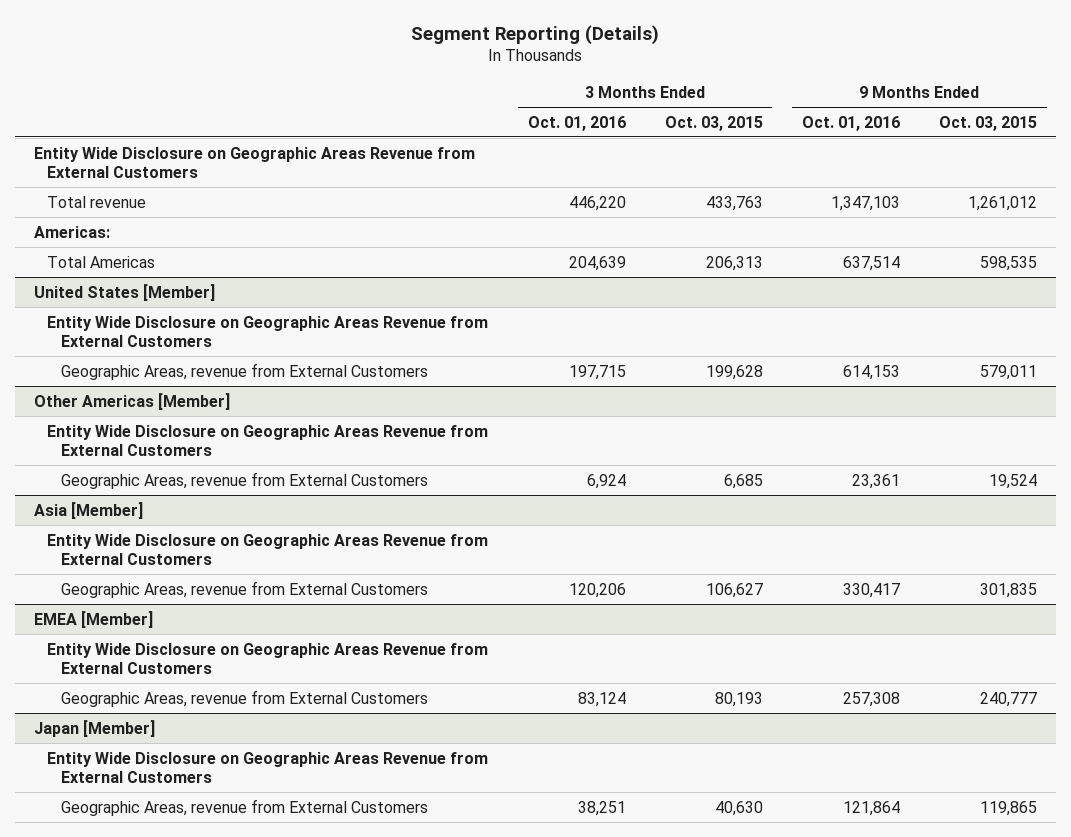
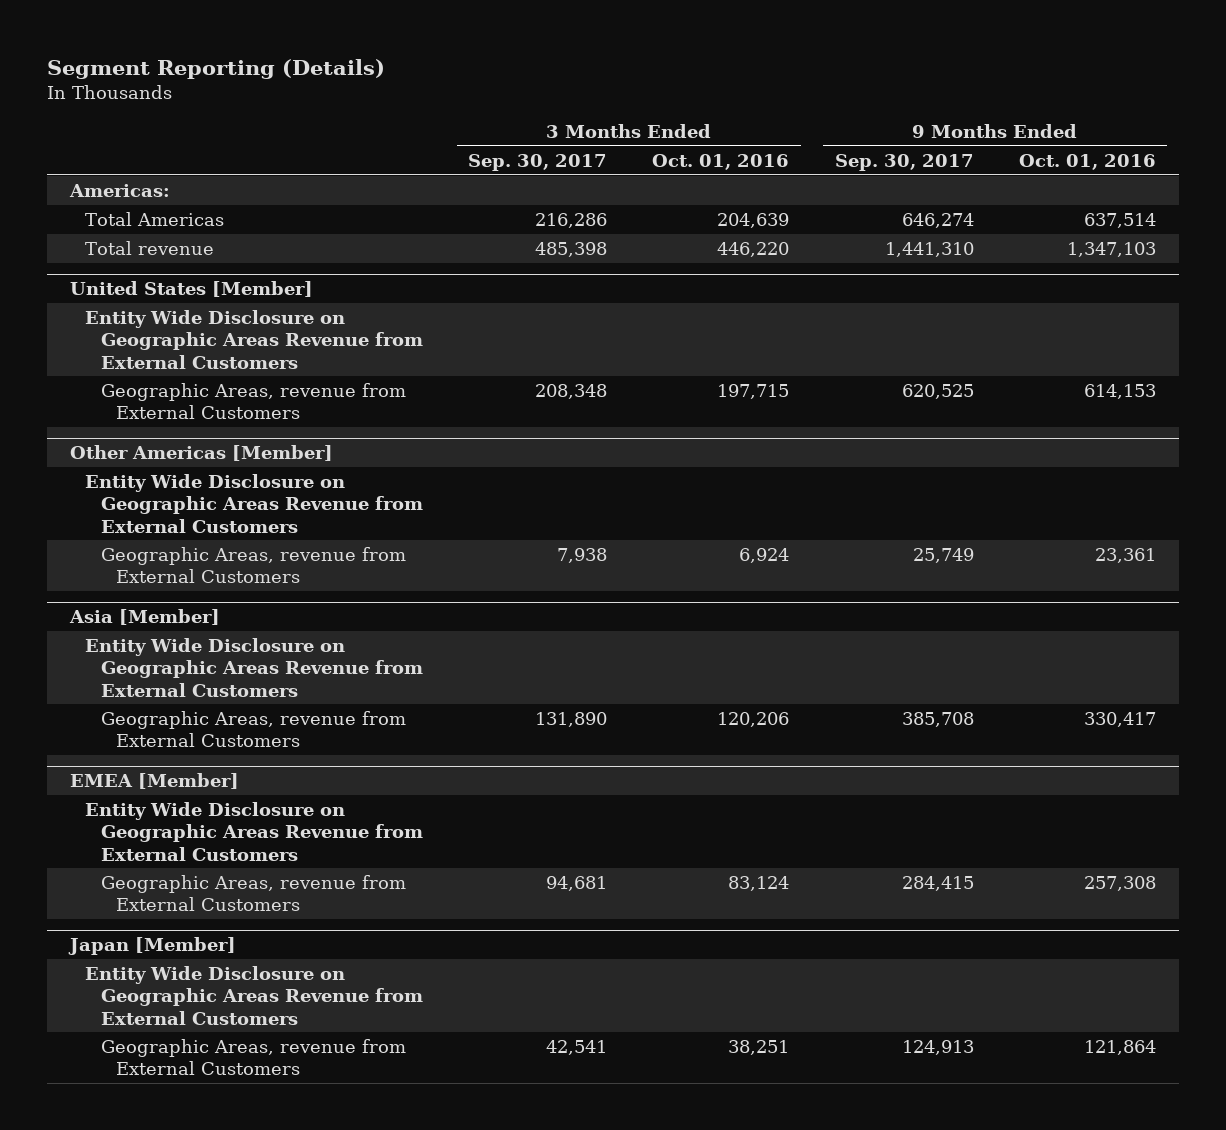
- | 3 Months Ended Oct. 01, 2016 | 3 Months Ended Oct. 03, 2015 | 9 Months Ended Oct. 01, 2016 | 9 Months Ended Oct. 03, 2015
+ | 3 Months Ended Sep. 30, 2017 | 3 Months Ended Oct. 01, 2016 | 9 Months Ended Sep. 30, 2017 | 9 Months Ended Oct. 01, 2016
- Entity Wide Disclosure on Geographic Areas Revenue from External Customers
moved down: Total revenue | 485,398 | 446,220 | 1,441,310 | 1,347,103

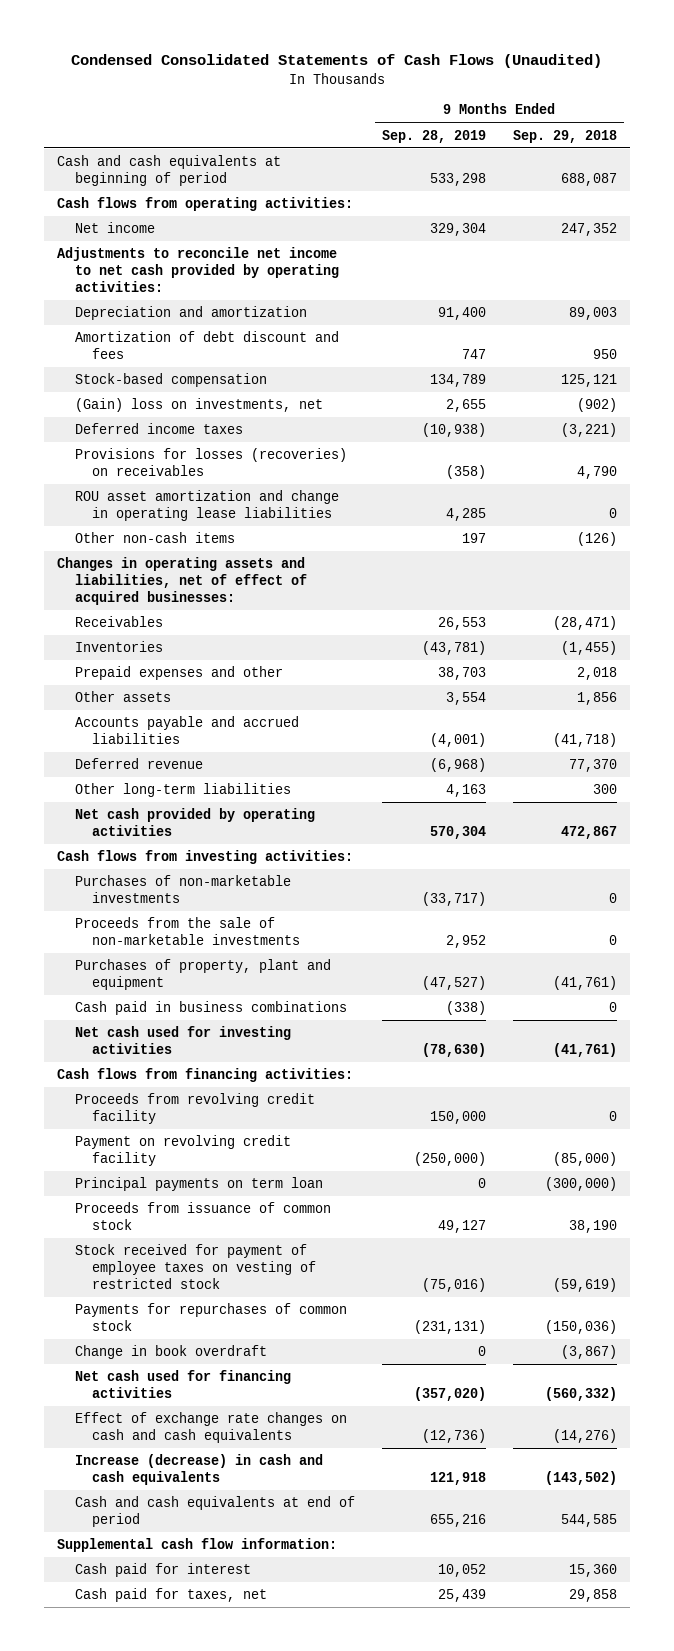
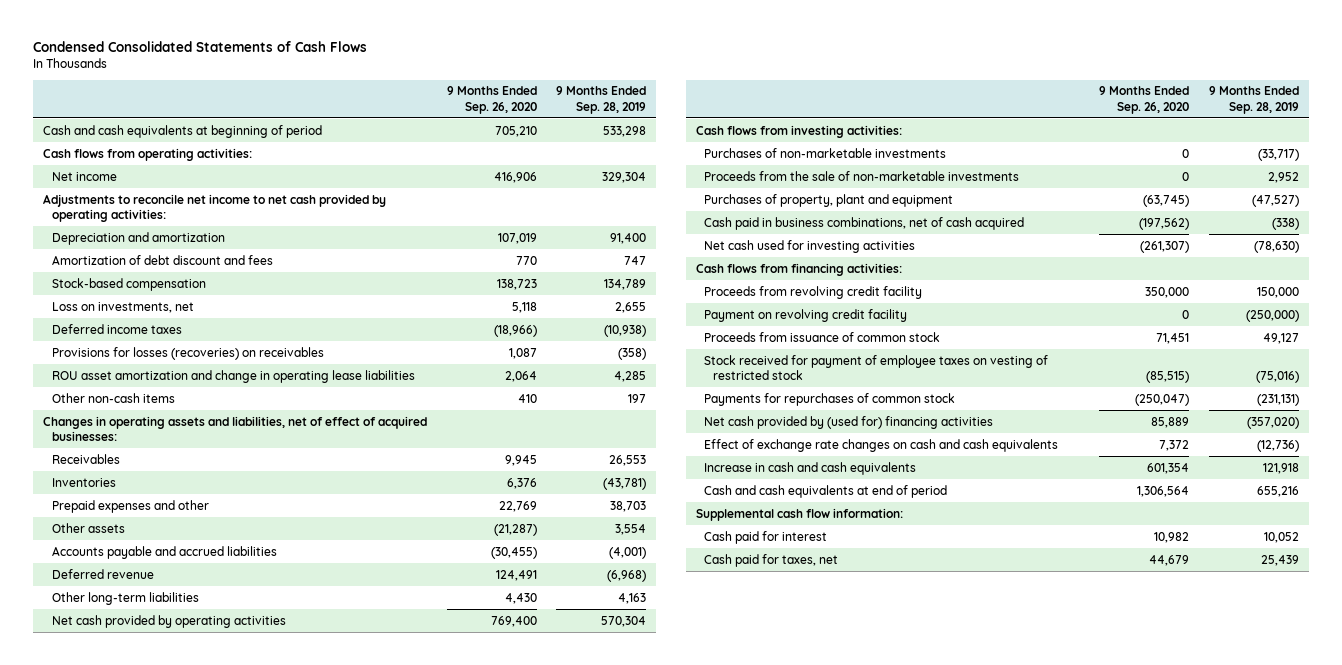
- Condensed Consolidated Statements of Cash Flows (Unaudited)
+ Condensed Consolidated Statements of Cash Flows
- | 9 Months Ended Sep. 28, 2019 | 9 Months Ended Sep. 29, 2018
+ | 9 Months Ended Sep. 26, 2020 | 9 Months Ended Sep. 28, 2019
- (Gain) loss on investments, net | 2,655 | (902)
+ Loss on investments, net | 5,118 | 2,655
- Cash paid in business combinations | (338) | 0
+ Cash paid in business combinations, net of cash acquired | (197,562) | (338)
- Principal payments on term loan | 0 | (300,000)
- Change in book overdraft | 0 | (3,867)
- Net cash used for financing activities | (357,020) | (560,332)
+ Net cash provided by (used for) financing activities | 85,889 | (357,020)
- Increase (decrease) in cash and cash equivalents | 121,918 | (143,502)
+ Increase in cash and cash equivalents | 601,354 | 121,918

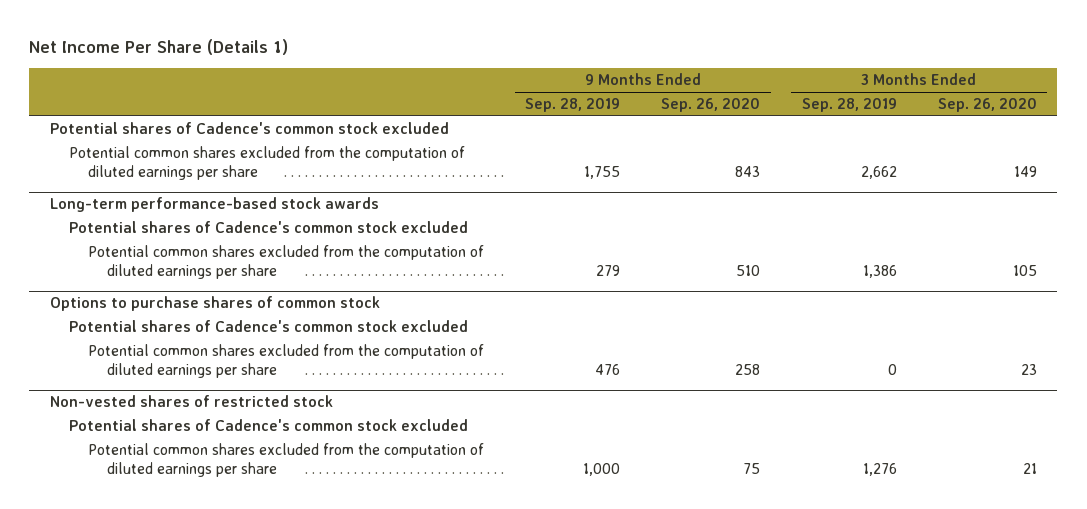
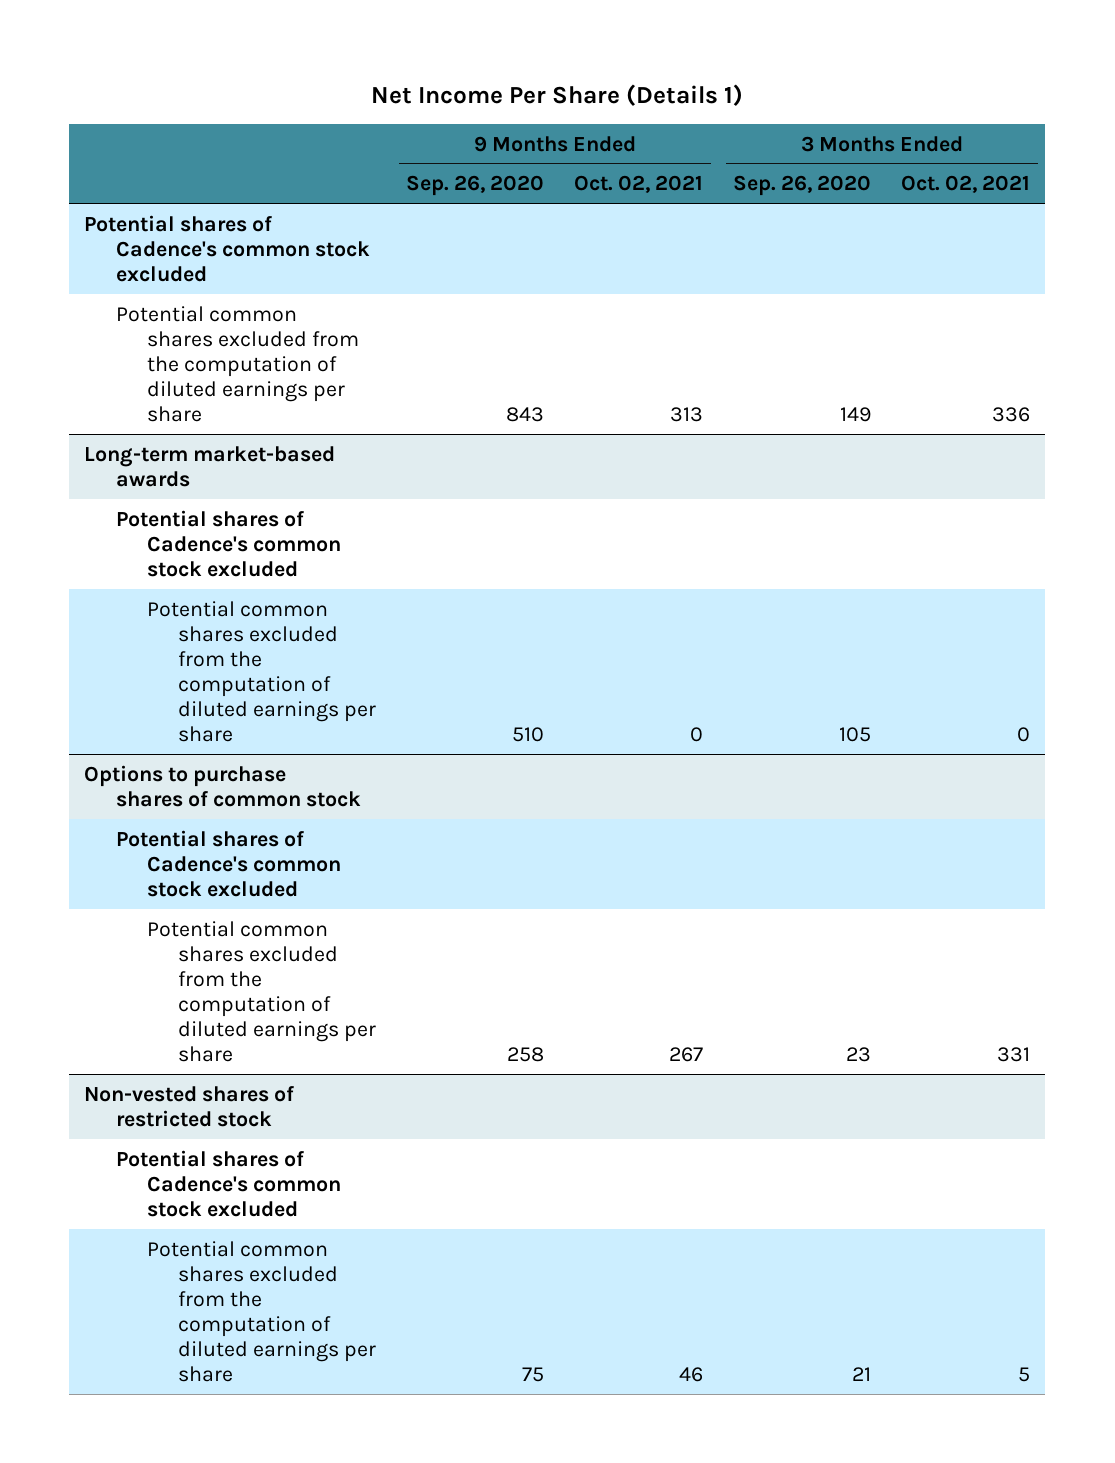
- | 9 Months Ended Sep. 28, 2019 | 9 Months Ended Sep. 26, 2020 | 3 Months Ended Sep. 28, 2019 | 3 Months Ended Sep. 26, 2020
+ | 9 Months Ended Sep. 26, 2020 | 9 Months Ended Oct. 02, 2021 | 3 Months Ended Sep. 26, 2020 | 3 Months Ended Oct. 02, 2021
- Long-term performance-based stock awards
+ Long-term market-based awards

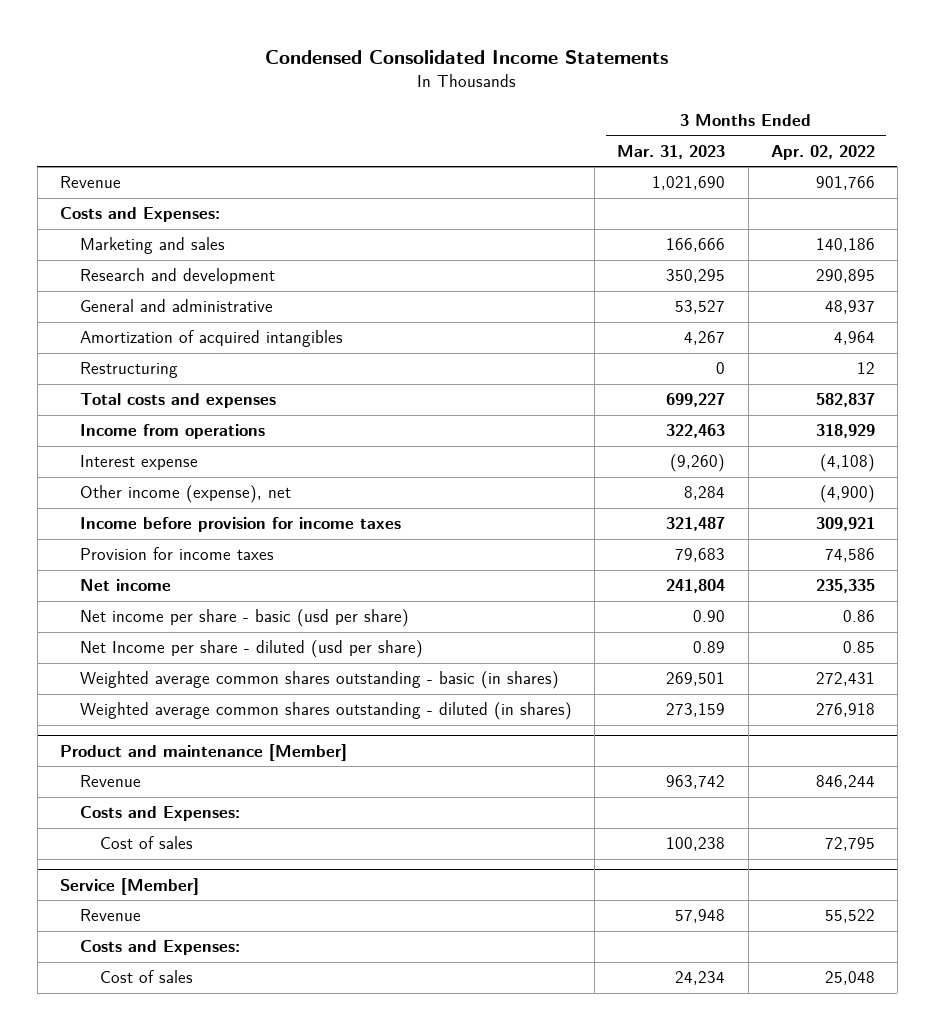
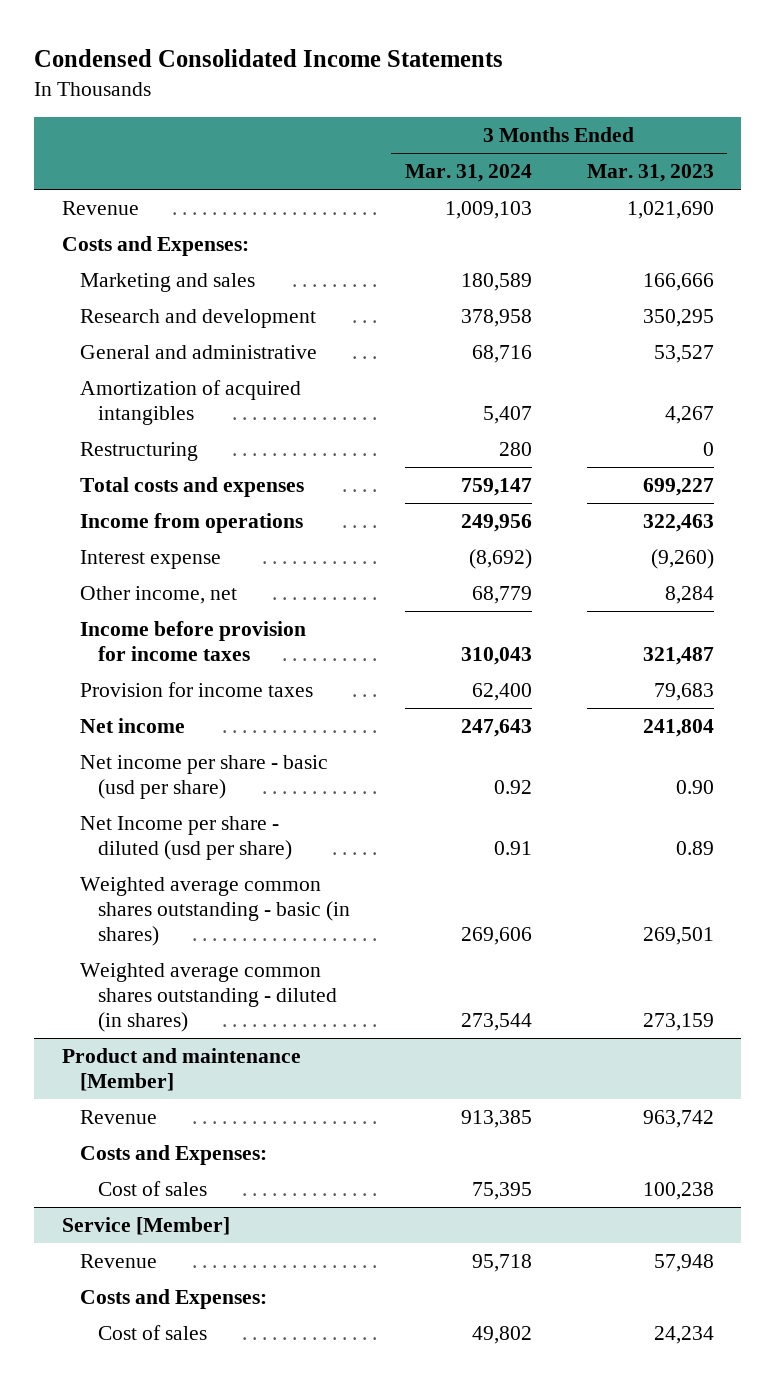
- | 3 Months Ended Mar. 31, 2023 | 3 Months Ended Apr. 02, 2022
+ | 3 Months Ended Mar. 31, 2024 | 3 Months Ended Mar. 31, 2023
- Other income (expense), net | 8,284 | (4,900)
+ Other income, net | 68,779 | 8,284

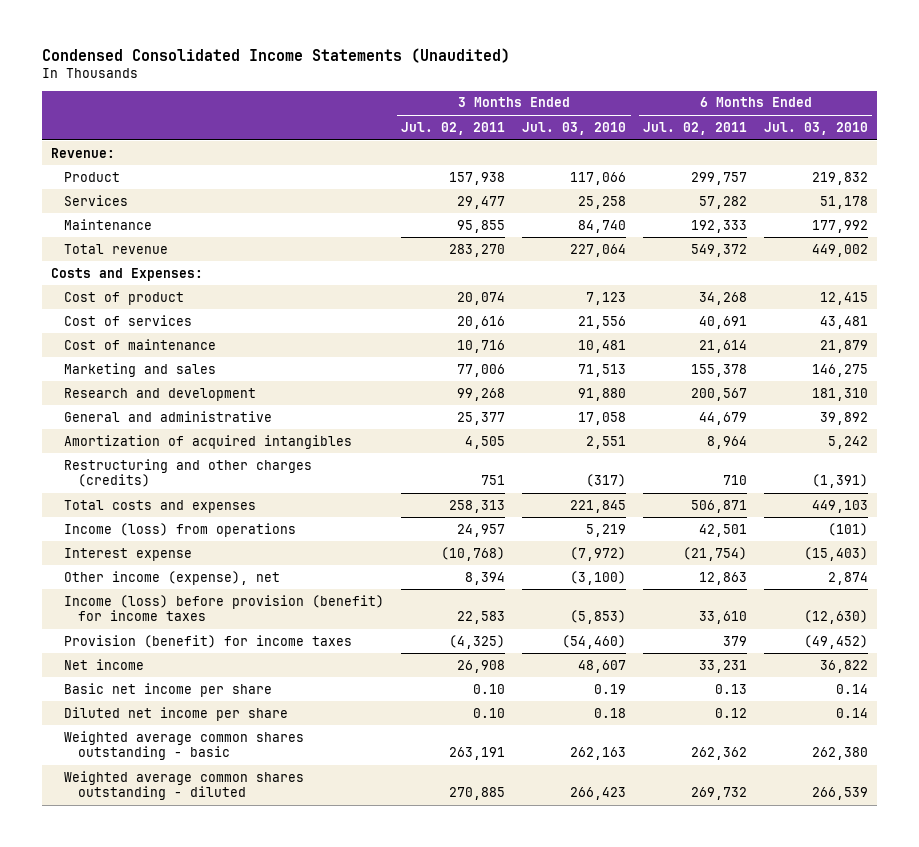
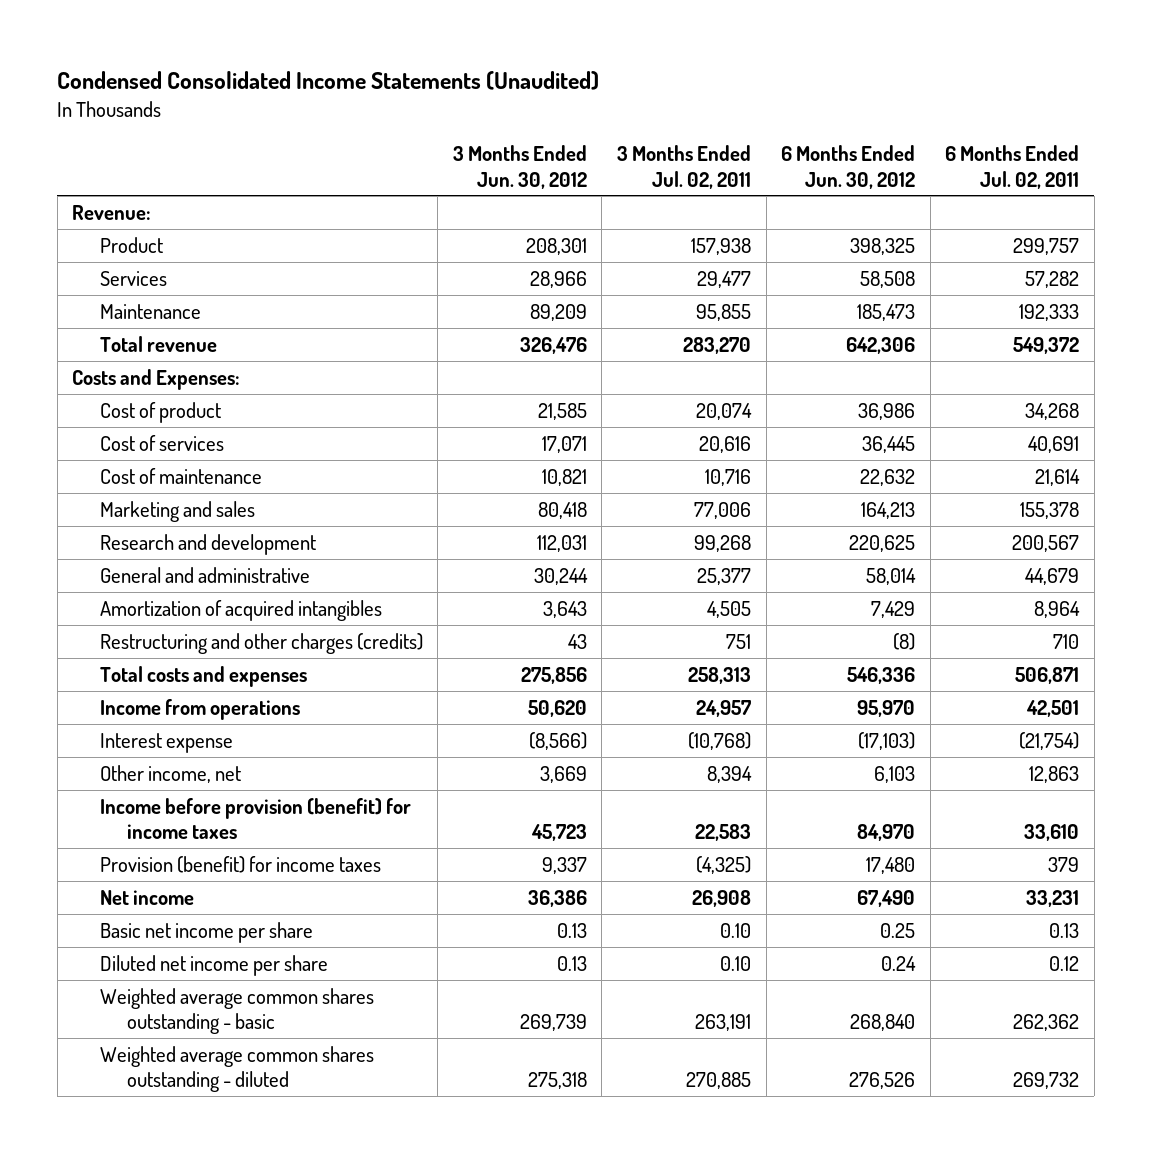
- | 3 Months Ended Jul. 02, 2011 | 3 Months Ended Jul. 03, 2010 | 6 Months Ended Jul. 02, 2011 | 6 Months Ended Jul. 03, 2010
+ | 3 Months Ended Jun. 30, 2012 | 3 Months Ended Jul. 02, 2011 | 6 Months Ended Jun. 30, 2012 | 6 Months Ended Jul. 02, 2011
- Income (loss) from operations | 24,957 | 5,219 | 42,501 | (101)
+ Income from operations | 50,620 | 24,957 | 95,970 | 42,501
- Other income (expense), net | 8,394 | (3,100) | 12,863 | 2,874
- Income (loss) before provision (benefit) for income taxes | 22,583 | (5,853) | 33,610 | (12,630)
+ Other income, net | 3,669 | 8,394 | 6,103 | 12,863
+ Income before provision (benefit) for income taxes | 45,723 | 22,583 | 84,970 | 33,610

